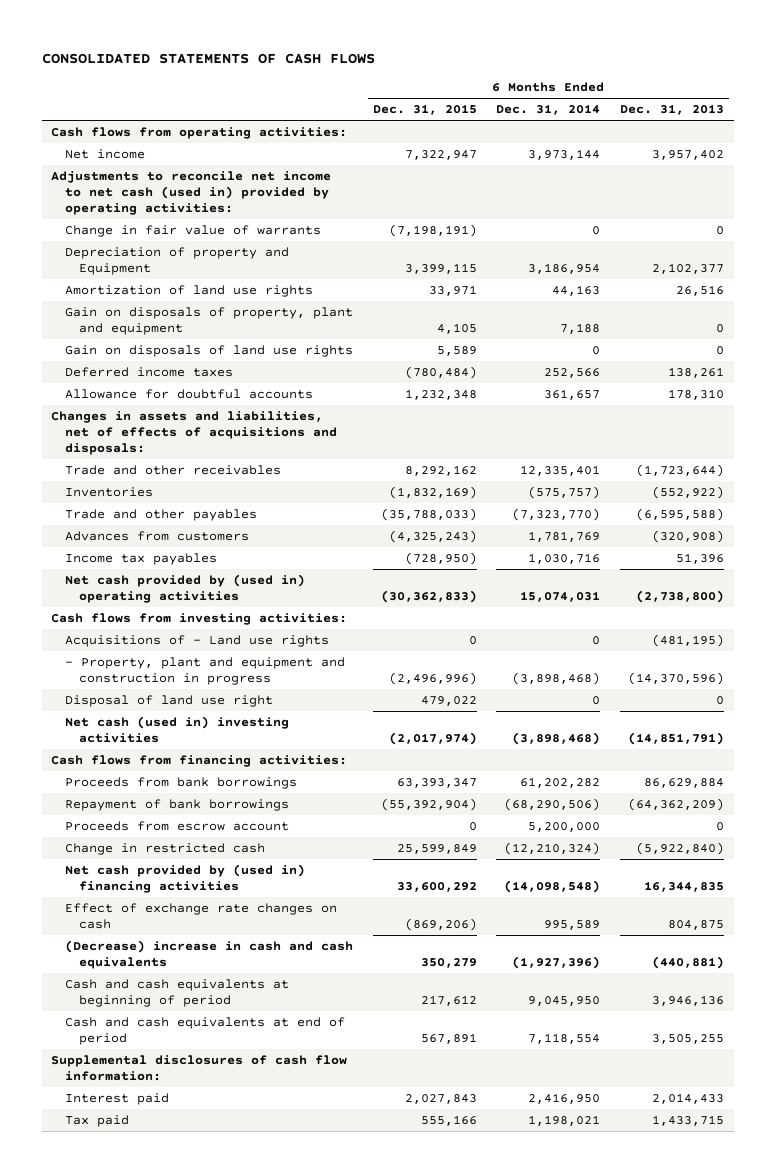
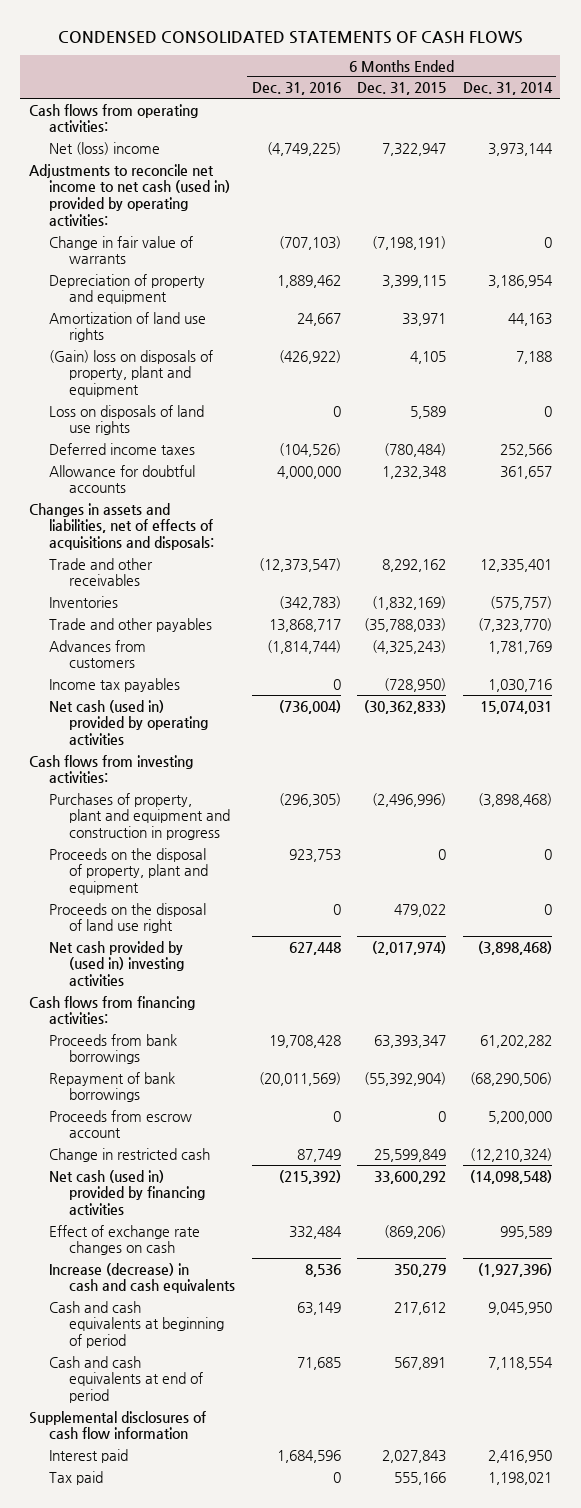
- CONSOLIDATED STATEMENTS OF CASH FLOWS
+ CONDENSED CONSOLIDATED STATEMENTS OF CASH FLOWS
- | 6 Months Ended Dec. 31, 2015 | 6 Months Ended Dec. 31, 2014 | 6 Months Ended Dec. 31, 2013
+ | 6 Months Ended Dec. 31, 2016 | 6 Months Ended Dec. 31, 2015 | 6 Months Ended Dec. 31, 2014
- Net income | 7,322,947 | 3,973,144 | 3,957,402
+ Net (loss) income | (4,749,225) | 7,322,947 | 3,973,144
- Depreciation of property and Equipment | 3,399,115 | 3,186,954 | 2,102,377
+ Depreciation of property and equipment | 1,889,462 | 3,399,115 | 3,186,954
- Gain on disposals of property, plant and equipment | 4,105 | 7,188 | 0
- Gain on disposals of land use rights | 5,589 | 0 | 0
+ (Gain) loss on disposals of property, plant and equipment | (426,922) | 4,105 | 7,188
+ Loss on disposals of land use rights | 0 | 5,589 | 0
- Net cash provided by (used in) operating activities | (30,362,833) | 15,074,031 | (2,738,800)
+ Net cash (used in) provided by operating activities | (736,004) | (30,362,833) | 15,074,031
- Acquisitions of - Land use rights | 0 | 0 | (481,195)
- - Property, plant and equipment and construction in progress | (2,496,996) | (3,898,468) | (14,370,596)
- Disposal of land use right | 479,022 | 0 | 0
- Net cash (used in) investing activities | (2,017,974) | (3,898,468) | (14,851,791)
+ Purchases of property, plant and equipment and construction in progress | (296,305) | (2,496,996) | (3,898,468)
+ Proceeds on the disposal of property, plant and equipment | 923,753 | 0 | 0
+ Proceeds on the disposal of land use right | 0 | 479,022 | 0
+ Net cash provided by (used in) investing activities | 627,448 | (2,017,974) | (3,898,468)
- Net cash provided by (used in) financing activities | 33,600,292 | (14,098,548) | 16,344,835
+ Net cash (used in) provided by financing activities | (215,392) | 33,600,292 | (14,098,548)
- (Decrease) increase in cash and cash equivalents | 350,279 | (1,927,396) | (440,881)
+ Increase (decrease) in cash and cash equivalents | 8,536 | 350,279 | (1,927,396)
- Supplemental disclosures of cash flow information:
+ Supplemental disclosures of cash flow information

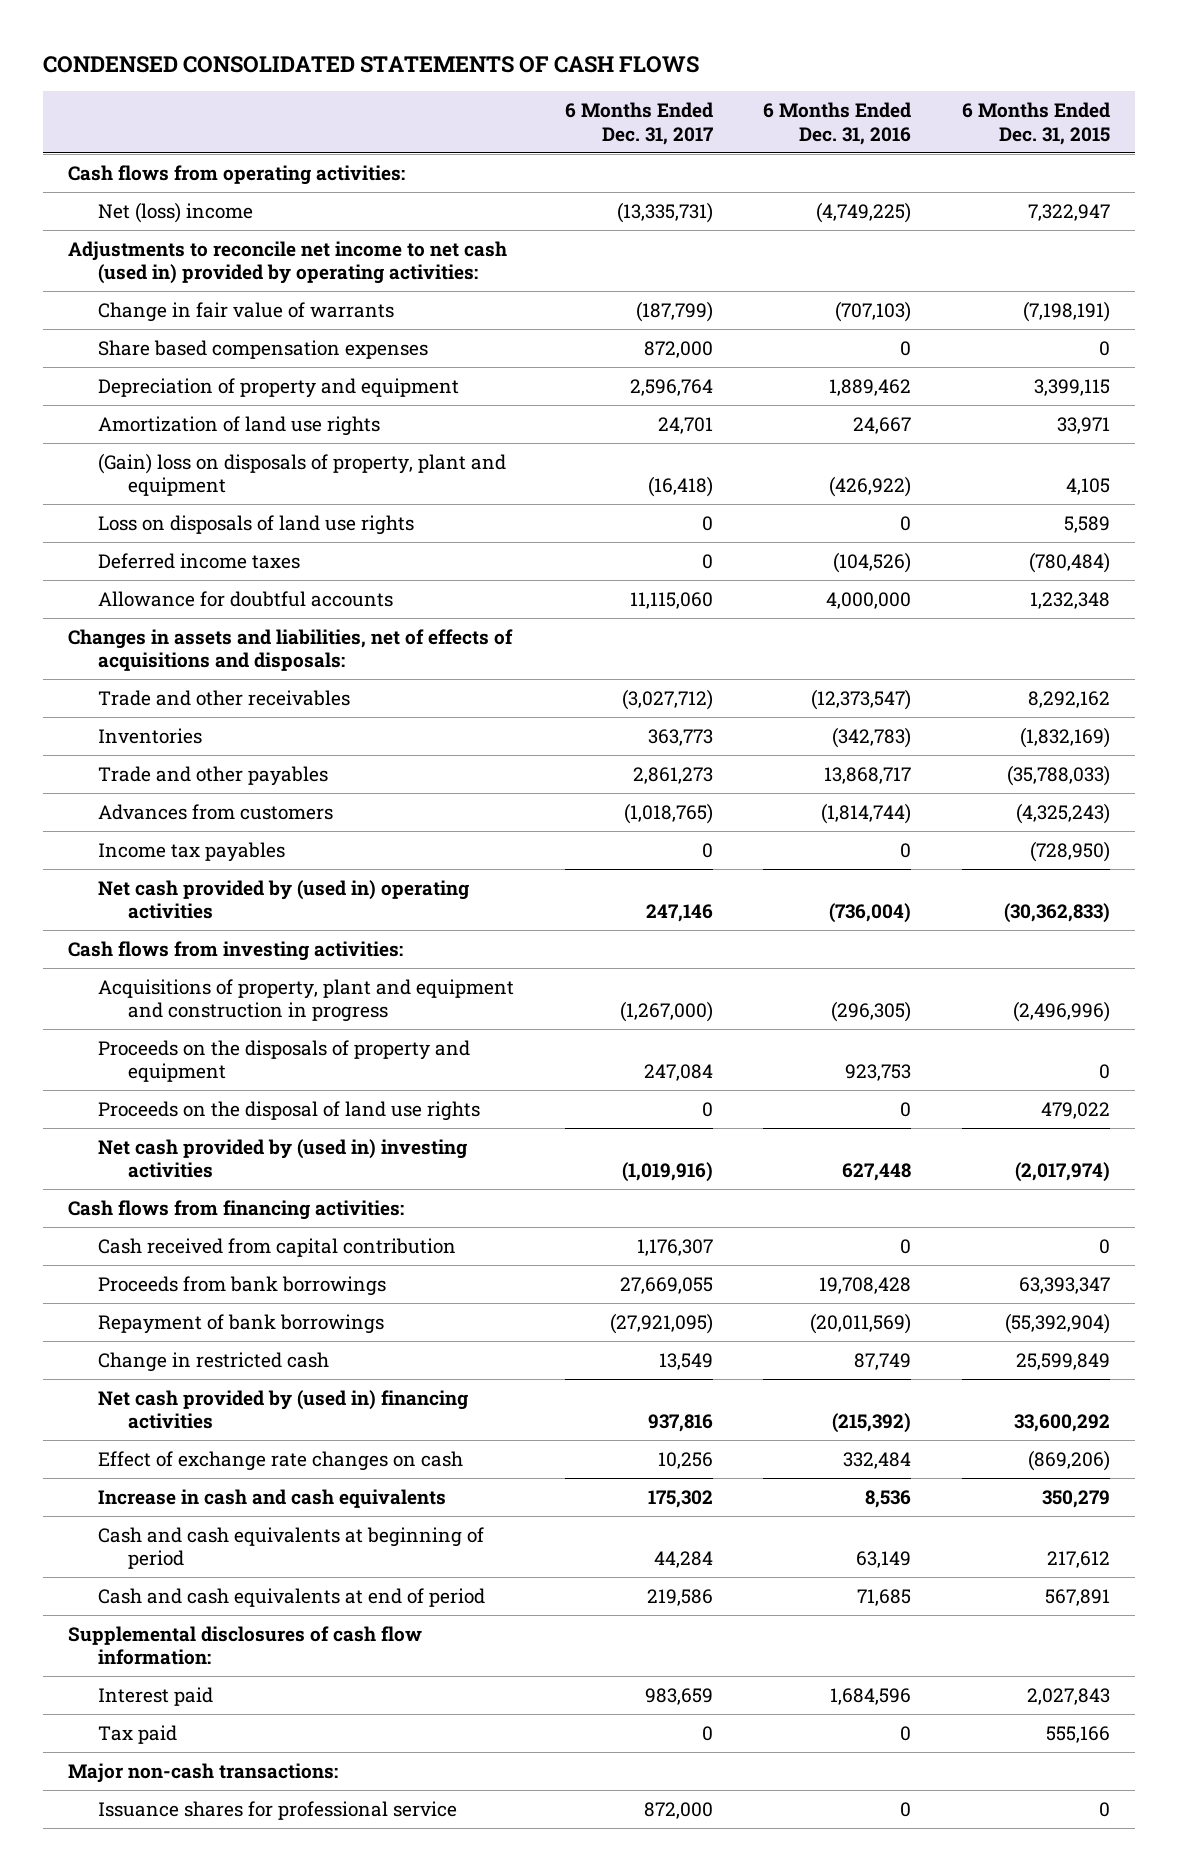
- | 6 Months Ended Dec. 31, 2016 | 6 Months Ended Dec. 31, 2015 | 6 Months Ended Dec. 31, 2014
+ | 6 Months Ended Dec. 31, 2017 | 6 Months Ended Dec. 31, 2016 | 6 Months Ended Dec. 31, 2015
+ Share based compensation expenses | 872,000 | 0 | 0
- Net cash (used in) provided by operating activities | (736,004) | (30,362,833) | 15,074,031
+ Net cash provided by (used in) operating activities | 247,146 | (736,004) | (30,362,833)
- Purchases of property, plant and equipment and construction in progress | (296,305) | (2,496,996) | (3,898,468)
- Proceeds on the disposal of property, plant and equipment | 923,753 | 0 | 0
- Proceeds on the disposal of land use right | 0 | 479,022 | 0
+ Acquisitions of property, plant and equipment and construction in progress | (1,267,000) | (296,305) | (2,496,996)
+ Proceeds on the disposals of property and equipment | 247,084 | 923,753 | 0
+ Proceeds on the disposal of land use rights | 0 | 0 | 479,022
+ Cash received from capital contribution | 1,176,307 | 0 | 0
- Proceeds from escrow account | 0 | 0 | 5,200,000
- Net cash (used in) provided by financing activities | (215,392) | 33,600,292 | (14,098,548)
+ Net cash provided by (used in) financing activities | 937,816 | (215,392) | 33,600,292
- Increase (decrease) in cash and cash equivalents | 8,536 | 350,279 | (1,927,396)
+ Increase in cash and cash equivalents | 175,302 | 8,536 | 350,279
- Supplemental disclosures of cash flow information
+ Supplemental disclosures of cash flow information:
+ Major non-cash transactions:
+ Issuance shares for professional service | 872,000 | 0 | 0

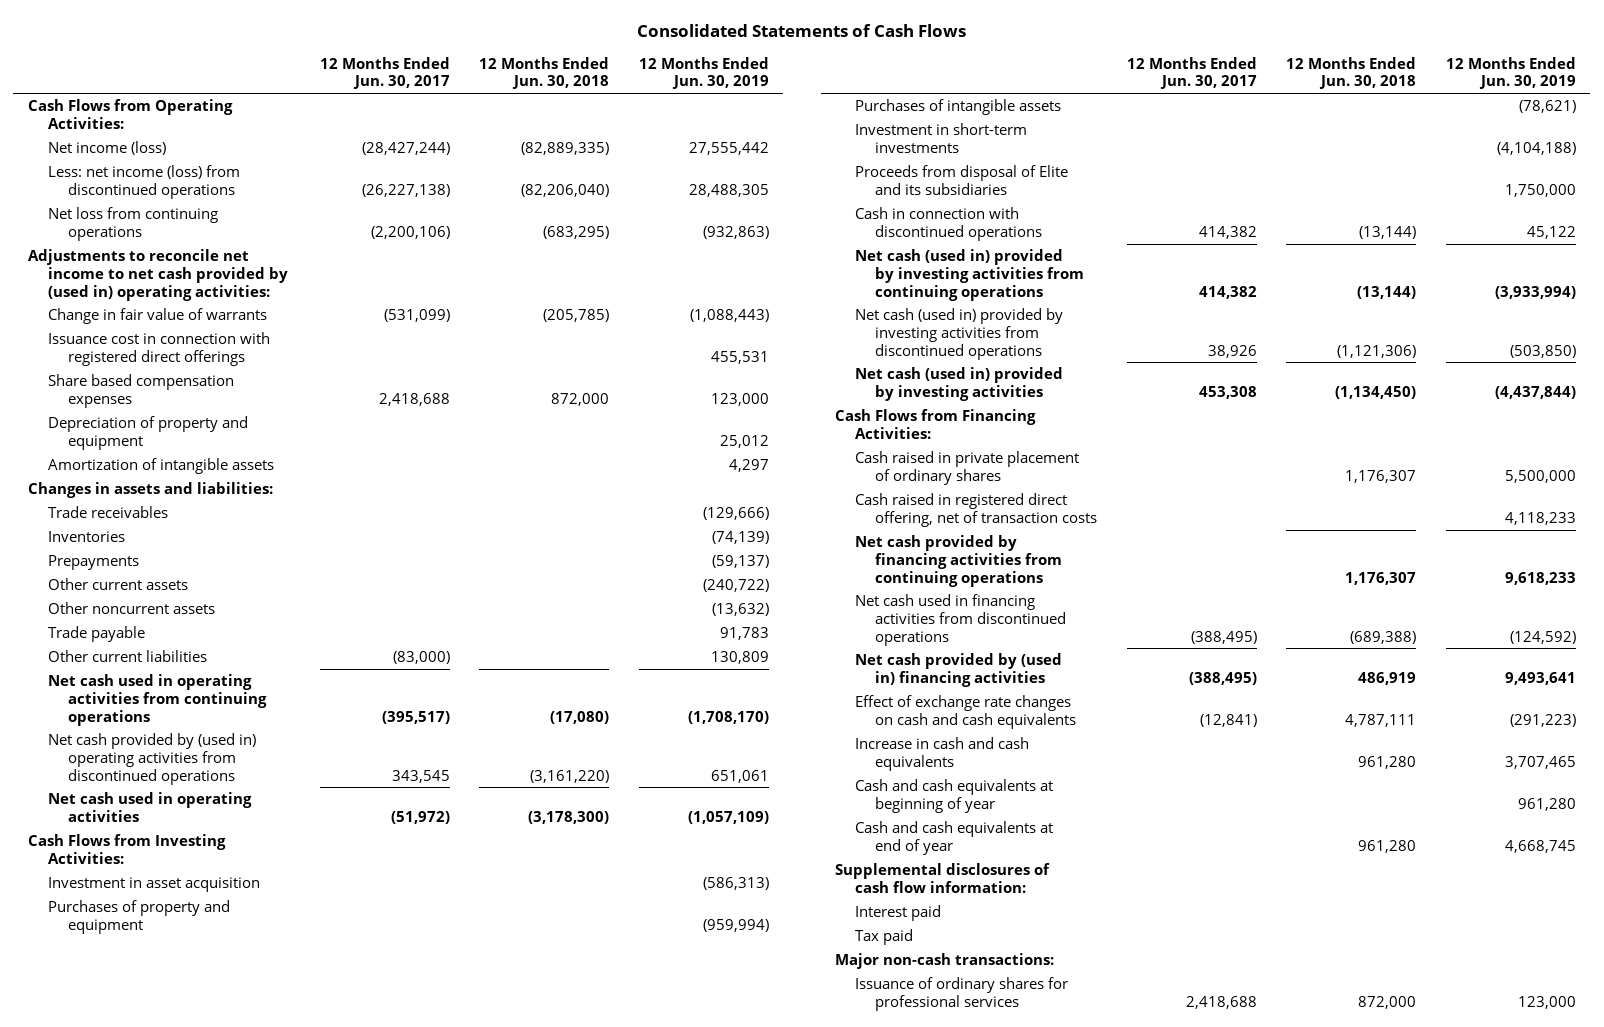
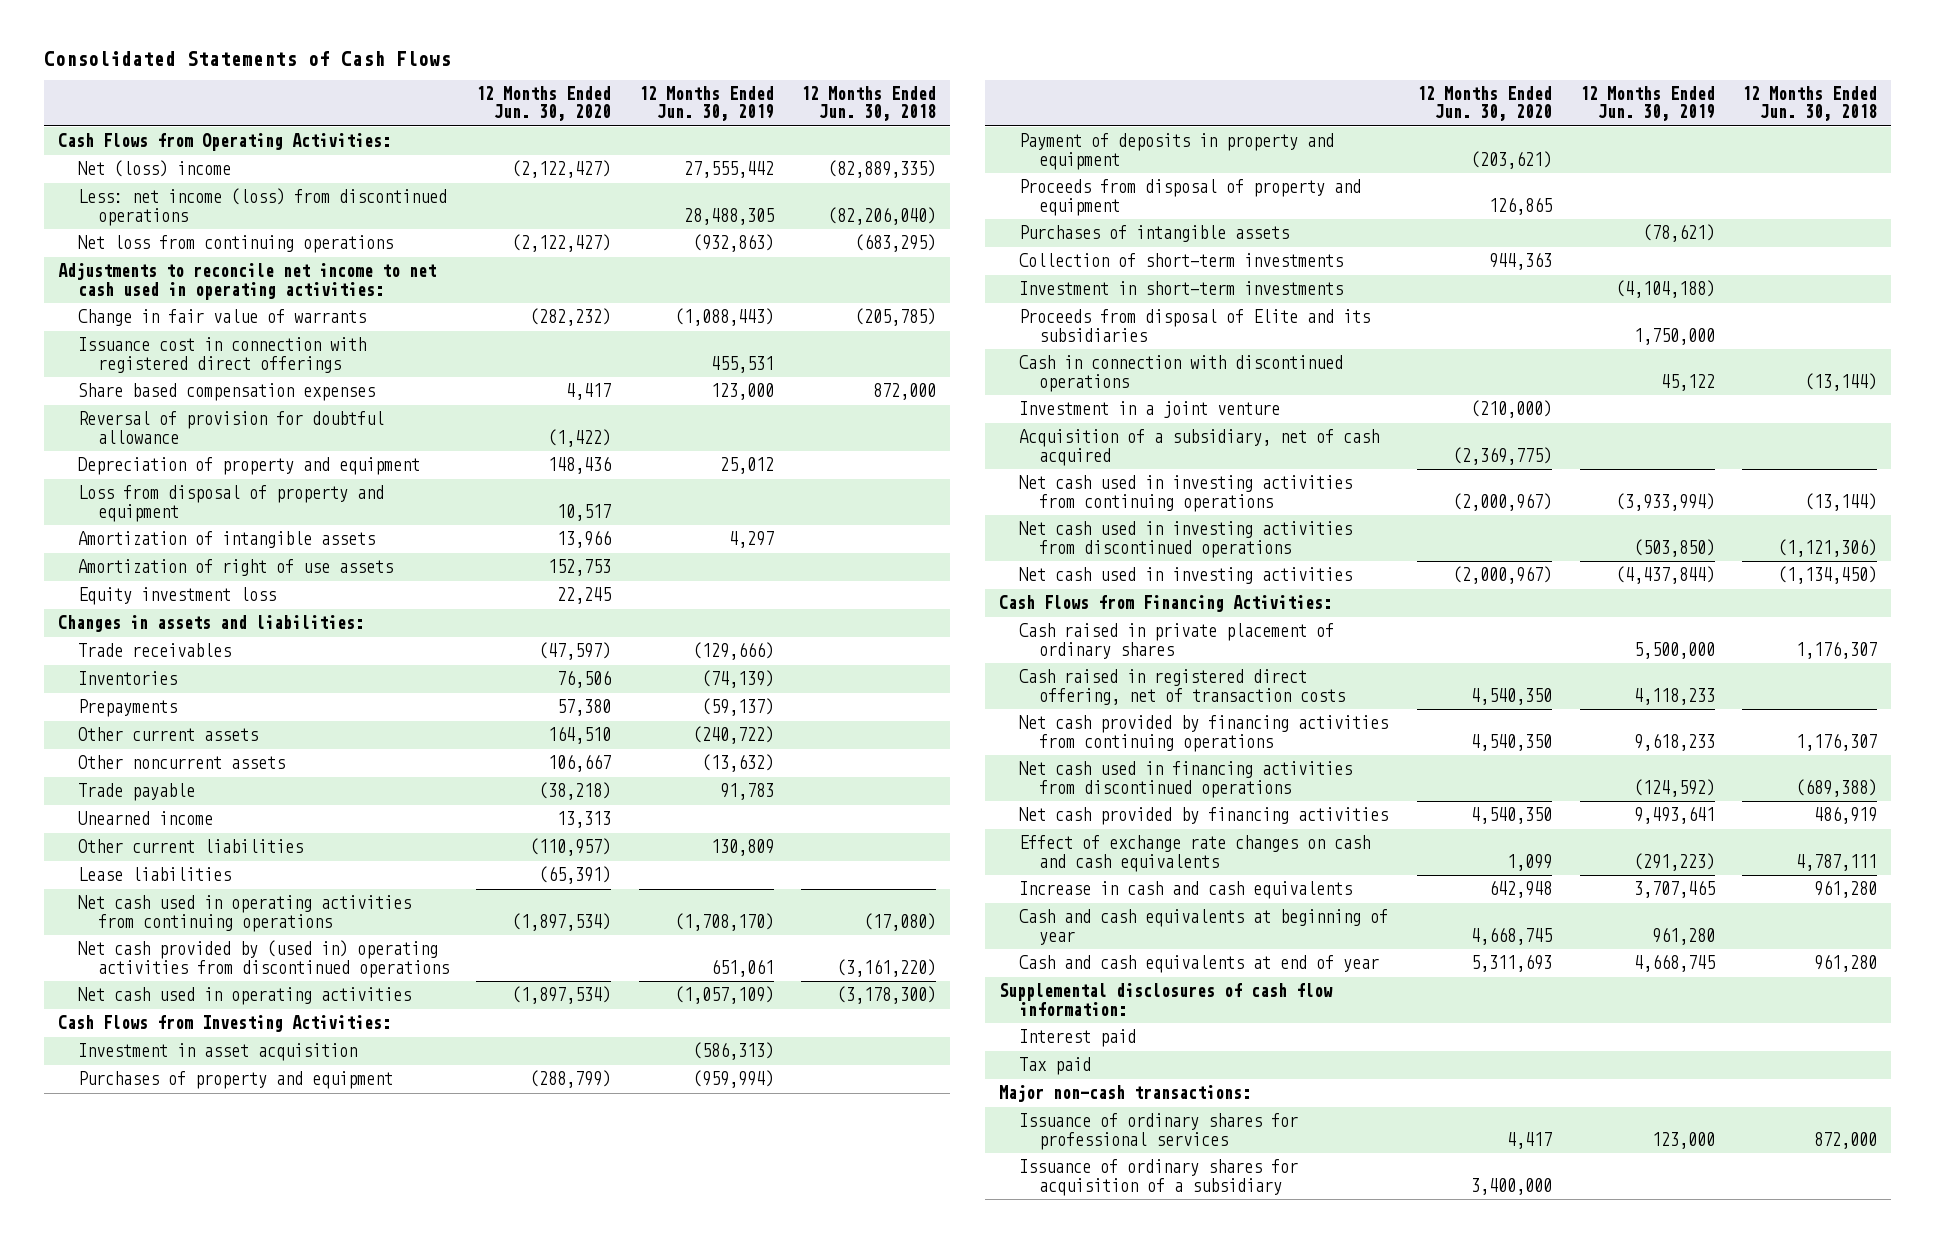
- | 12 Months Ended Jun. 30, 2017 | 12 Months Ended Jun. 30, 2018 | 12 Months Ended Jun. 30, 2019
+ | 12 Months Ended Jun. 30, 2020 | 12 Months Ended Jun. 30, 2019 | 12 Months Ended Jun. 30, 2018
- Net income (loss) | (28,427,244) | (82,889,335) | 27,555,442
+ Net (loss) income | (2,122,427) | 27,555,442 | (82,889,335)
- Adjustments to reconcile net income to net cash provided by (used in) operating activities:
+ Adjustments to reconcile net income to net cash used in operating activities:
+ Reversal of provision for doubtful allowance | (1,422) | |
+ Loss from disposal of property and equipment | 10,517 | |
+ Amortization of right of use assets | 152,753 | |
+ Equity investment loss | 22,245 | |
+ Unearned income | 13,313 | |
+ Lease liabilities | (65,391) | |
+ Payment of deposits in property and equipment | (203,621) | |
+ Proceeds from disposal of property and equipment | 126,865 | |
+ Collection of short-term investments | 944,363 | |
- Net cash (used in) provided by investing activities from continuing operations | 414,382 | (13,144) | (3,933,994)
- Net cash (used in) provided by investing activities from discontinued operations | 38,926 | (1,121,306) | (503,850)
- Net cash (used in) provided by investing activities | 453,308 | (1,134,450) | (4,437,844)
+ Investment in a joint venture | (210,000) | |
+ Acquisition of a subsidiary, net of cash acquired | (2,369,775) | |
+ Net cash used in investing activities from continuing operations | (2,000,967) | (3,933,994) | (13,144)
+ Net cash used in investing activities from discontinued operations | | (503,850) | (1,121,306)
+ Net cash used in investing activities | (2,000,967) | (4,437,844) | (1,134,450)
- Net cash provided by (used in) financing activities | (388,495) | 486,919 | 9,493,641
+ Net cash provided by financing activities | 4,540,350 | 9,493,641 | 486,919
+ Issuance of ordinary shares for acquisition of a subsidiary | 3,400,000 | |

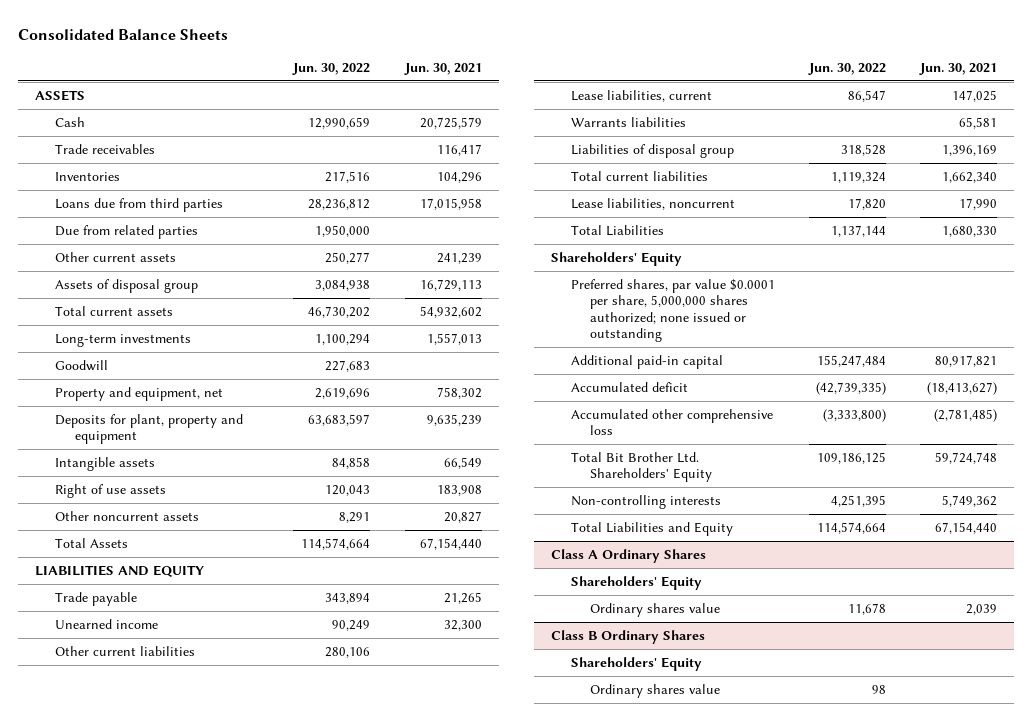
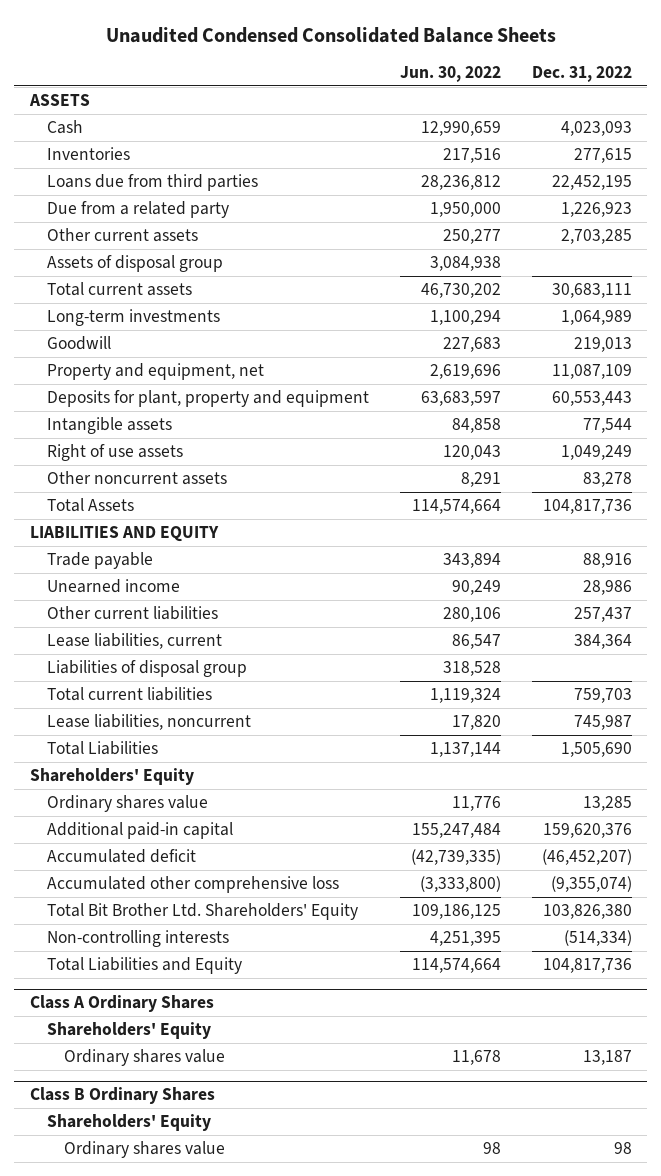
- Consolidated Balance Sheets
+ Unaudited Condensed Consolidated Balance Sheets
- | Jun. 30, 2022 | Jun. 30, 2021
+ | Jun. 30, 2022 | Dec. 31, 2022
- Trade receivables | | 116,417
- Due from related parties | 1,950,000 |
+ Due from a related party | 1,950,000 | 1,226,923
- Warrants liabilities | | 65,581
- Preferred shares, par value $0.0001 per share, 5,000,000 shares authorized; none issued or outstanding
+ Ordinary shares value | 11,776 | 13,285

